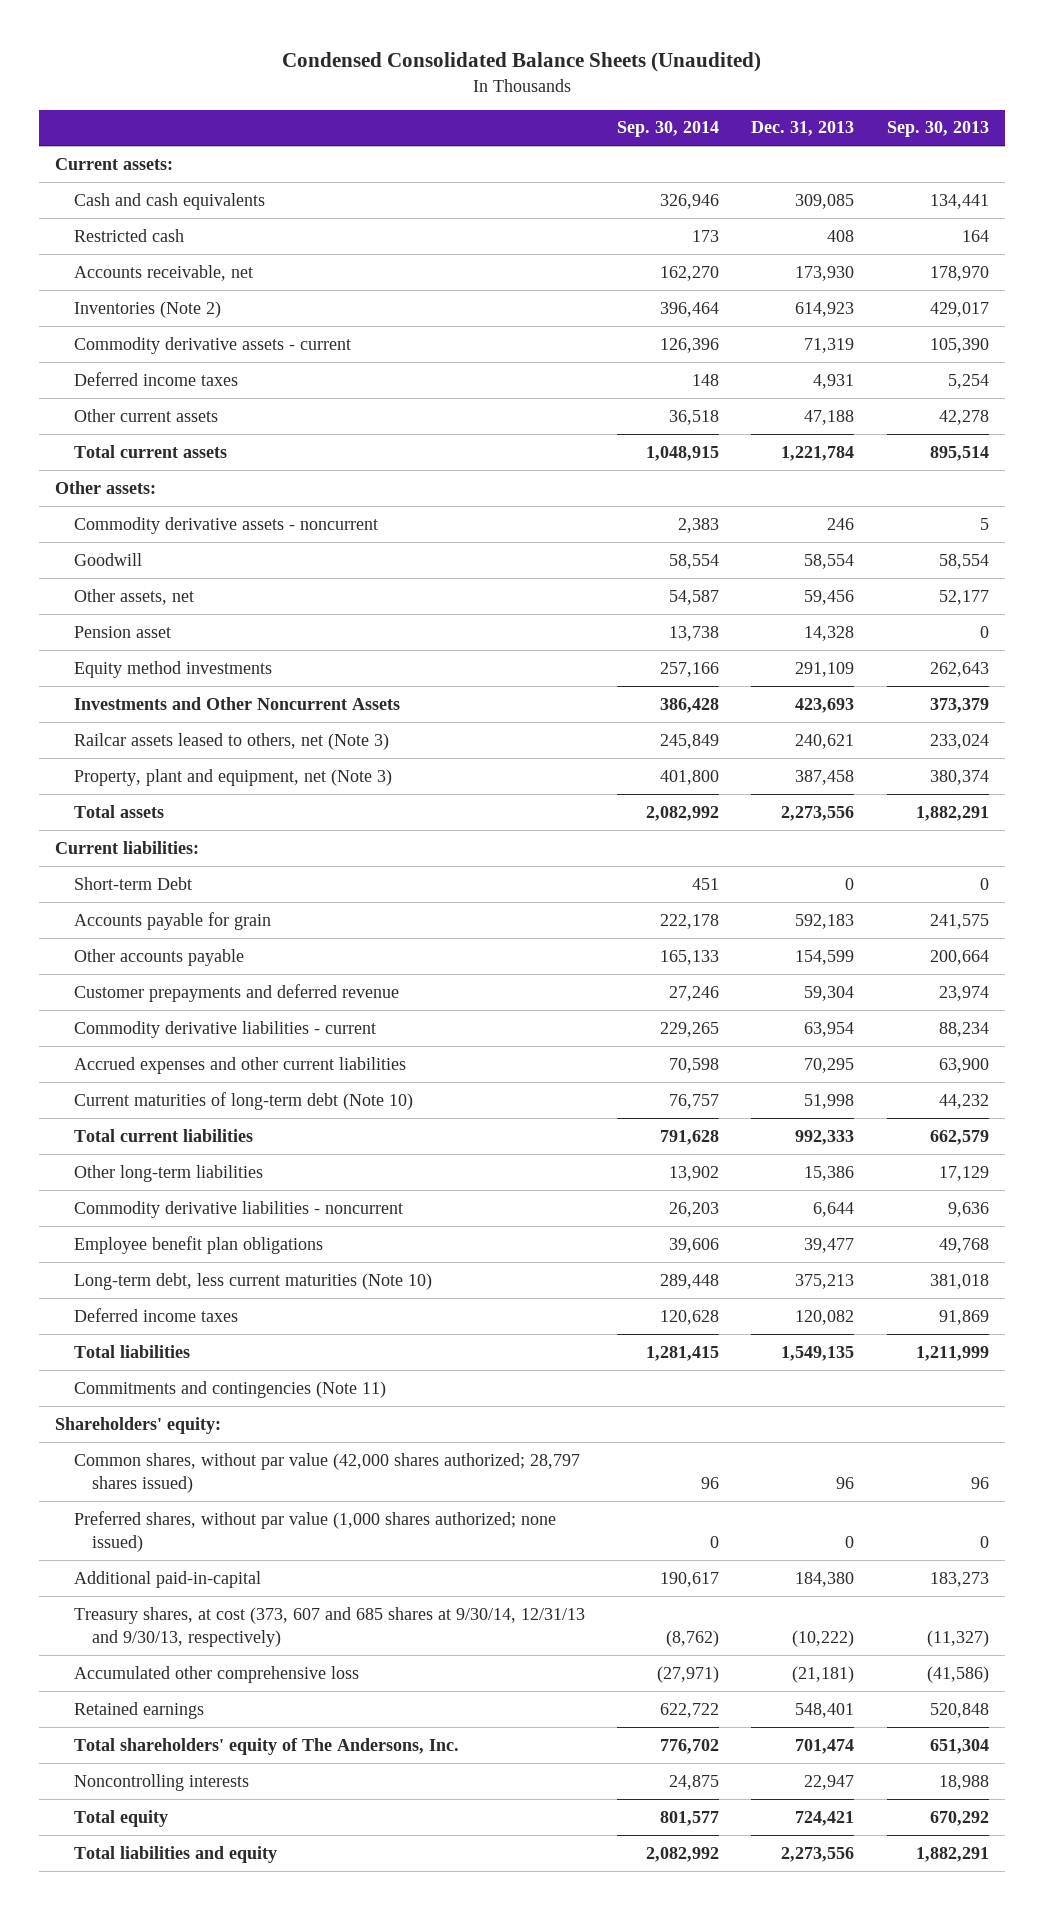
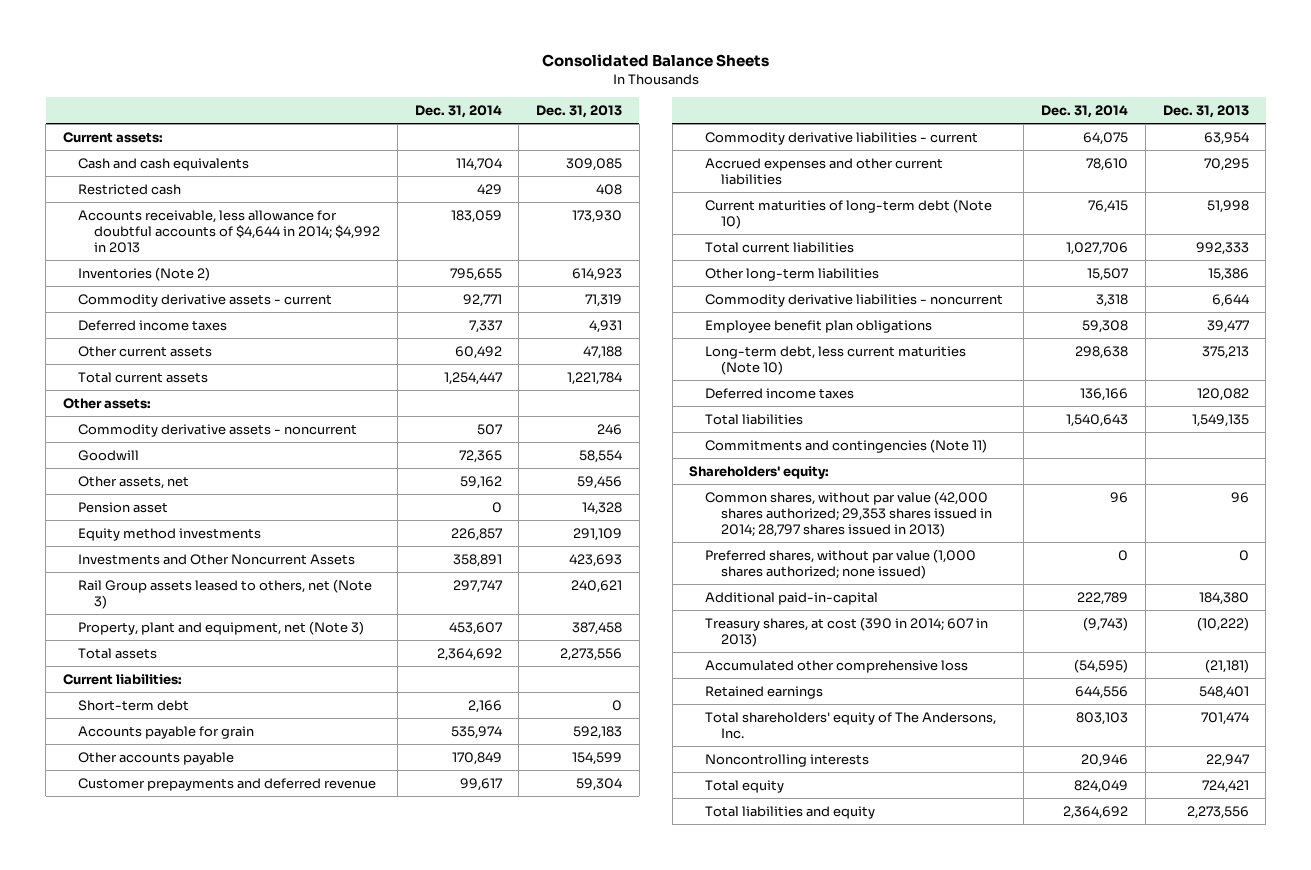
- Condensed Consolidated Balance Sheets (Unaudited)
+ Consolidated Balance Sheets
- | Sep. 30, 2014 | Dec. 31, 2013 | Sep. 30, 2013
+ | Dec. 31, 2014 | Dec. 31, 2013
- Accounts receivable, net | 162,270 | 173,930 | 178,970
+ Accounts receivable, less allowance for doubtful accounts of $4,644 in 2014; $4,992 in 2013 | 183,059 | 173,930
- Railcar assets leased to others, net (Note 3) | 245,849 | 240,621 | 233,024
+ Rail Group assets leased to others, net (Note 3) | 297,747 | 240,621
- Short-term Debt | 451 | 0 | 0
+ Short-term debt | 2,166 | 0
- Common shares, without par value (42,000 shares authorized; 28,797 shares issued) | 96 | 96 | 96
+ Common shares, without par value (42,000 shares authorized; 29,353 shares issued in 2014; 28,797 shares issued in 2013) | 96 | 96
- Treasury shares, at cost (373, 607 and 685 shares at 9/30/14, 12/31/13 and 9/30/13, respectively) | (8,762) | (10,222) | (11,327)
+ Treasury shares, at cost (390 in 2014; 607 in 2013) | (9,743) | (10,222)

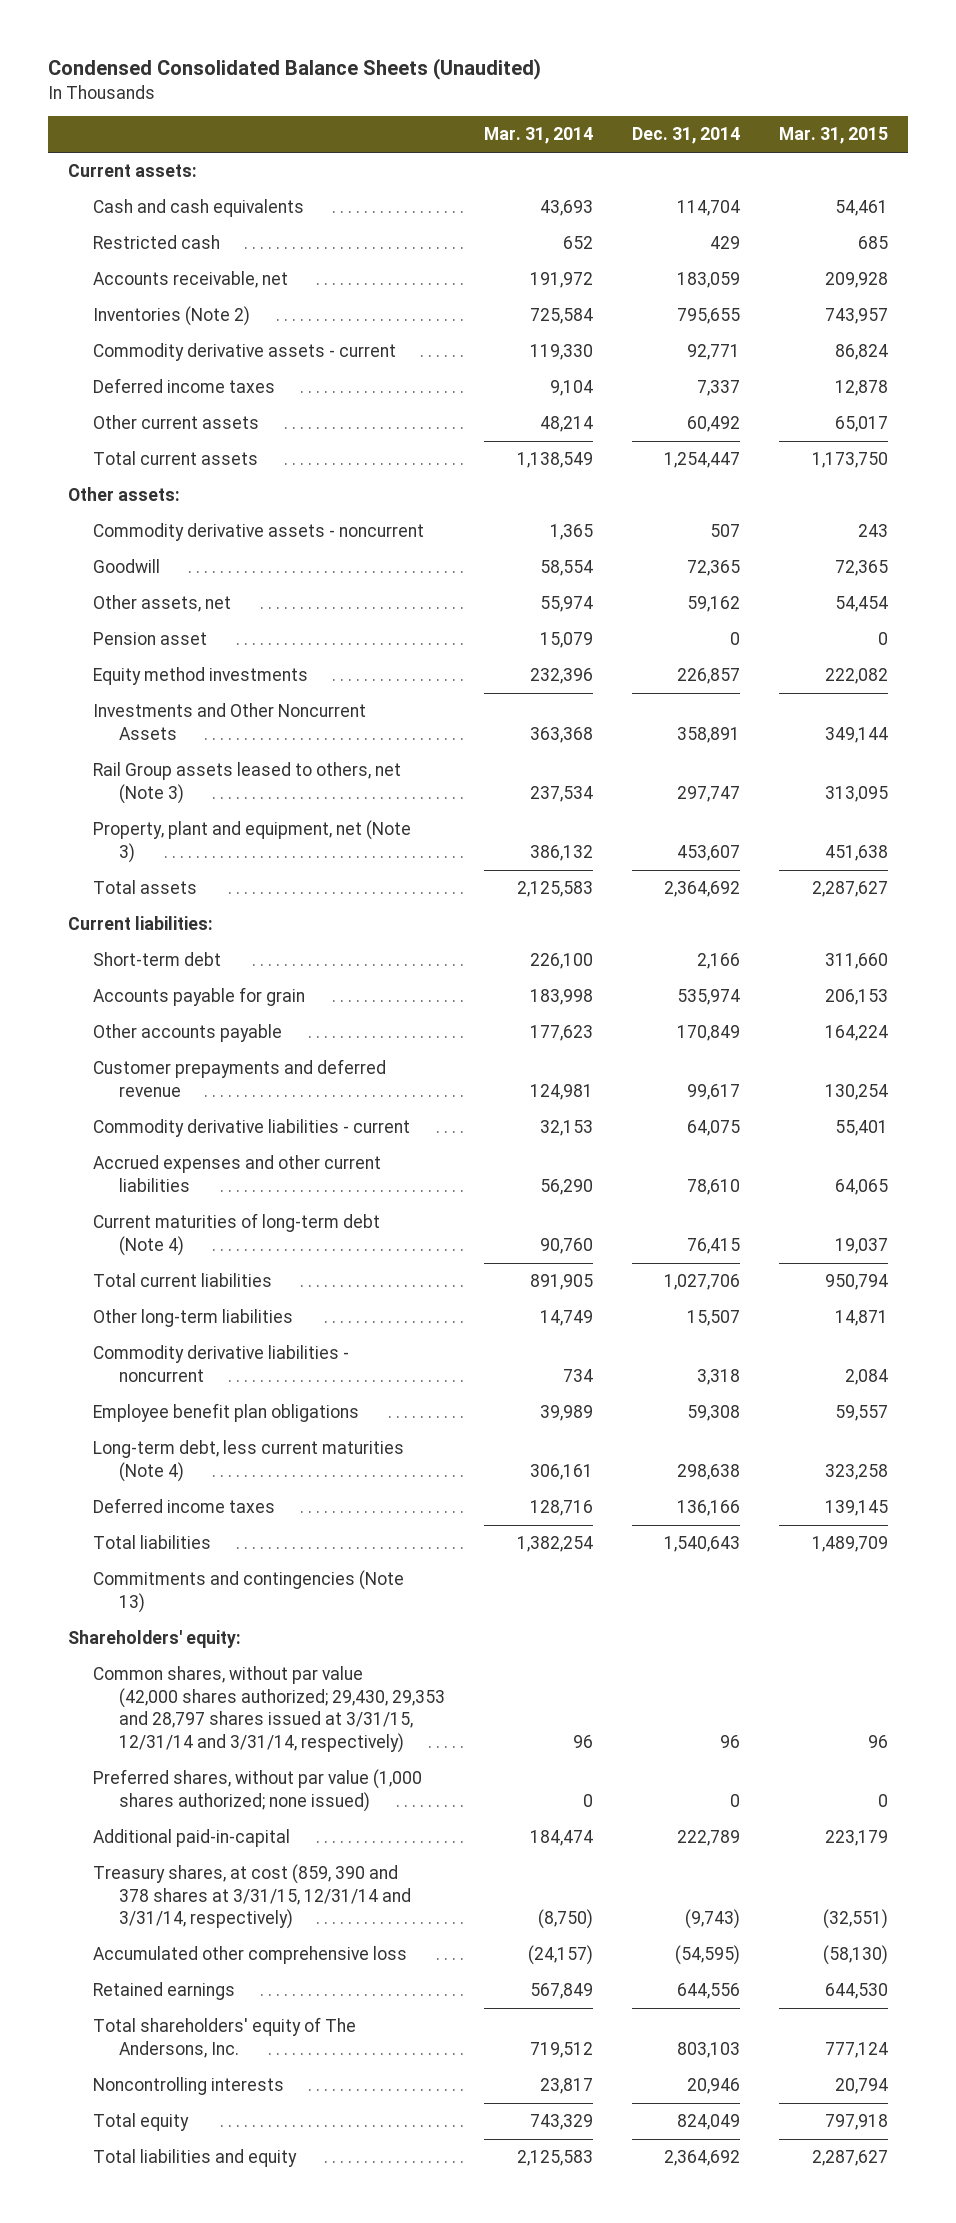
- Consolidated Balance Sheets
+ Condensed Consolidated Balance Sheets (Unaudited)
- | Dec. 31, 2014 | Dec. 31, 2013
+ | Mar. 31, 2014 | Dec. 31, 2014 | Mar. 31, 2015
- Accounts receivable, less allowance for doubtful accounts of $4,644 in 2014; $4,992 in 2013 | 183,059 | 173,930
+ Accounts receivable, net | 191,972 | 183,059 | 209,928
- Current maturities of long-term debt (Note 10) | 76,415 | 51,998
+ Current maturities of long-term debt (Note 4) | 90,760 | 76,415 | 19,037
- Long-term debt, less current maturities (Note 10) | 298,638 | 375,213
+ Long-term debt, less current maturities (Note 4) | 306,161 | 298,638 | 323,258
- Commitments and contingencies (Note 11)
+ Commitments and contingencies (Note 13)
- Common shares, without par value (42,000 shares authorized; 29,353 shares issued in 2014; 28,797 shares issued in 2013) | 96 | 96
+ Common shares, without par value (42,000 shares authorized; 29,430, 29,353 and 28,797 shares issued at 3/31/15, 12/31/14 and 3/31/14, respectively) | 96 | 96 | 96
- Treasury shares, at cost (390 in 2014; 607 in 2013) | (9,743) | (10,222)
+ Treasury shares, at cost (859, 390 and 378 shares at 3/31/15, 12/31/14 and 3/31/14, respectively) | (8,750) | (9,743) | (32,551)

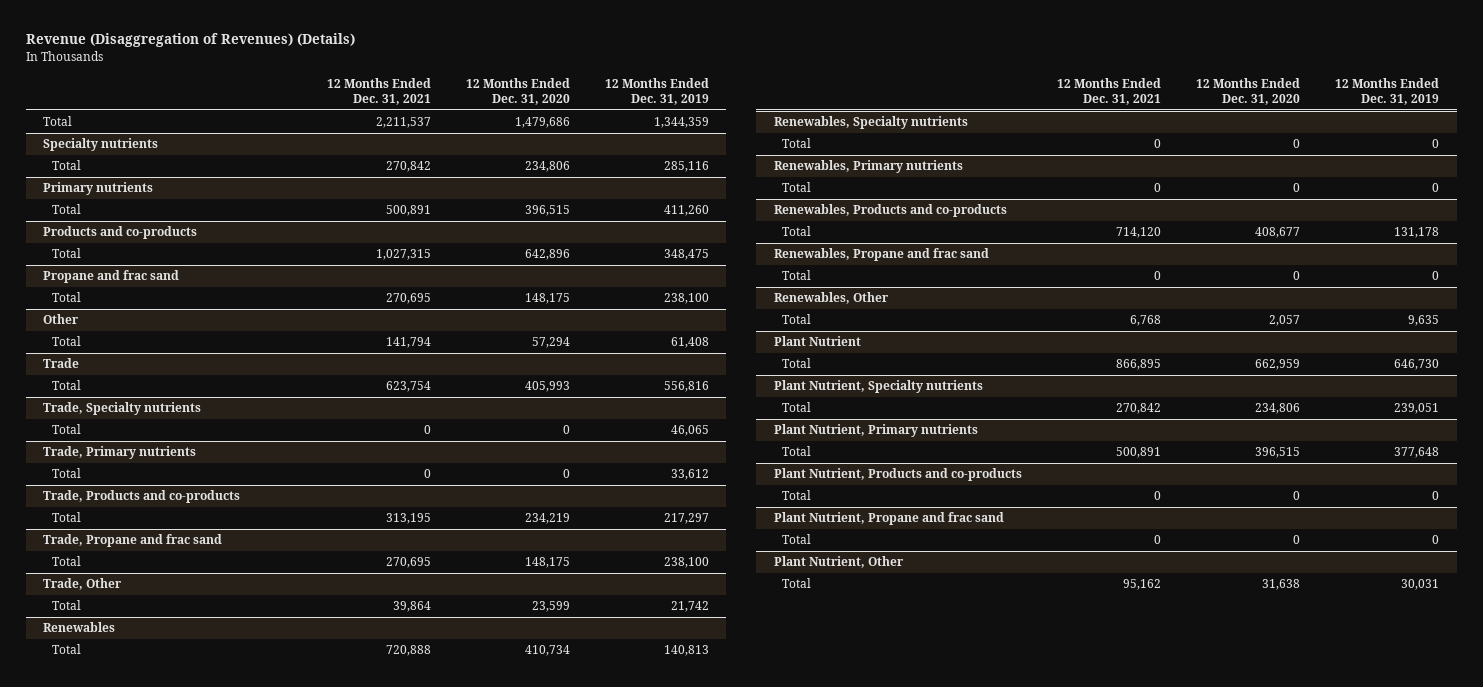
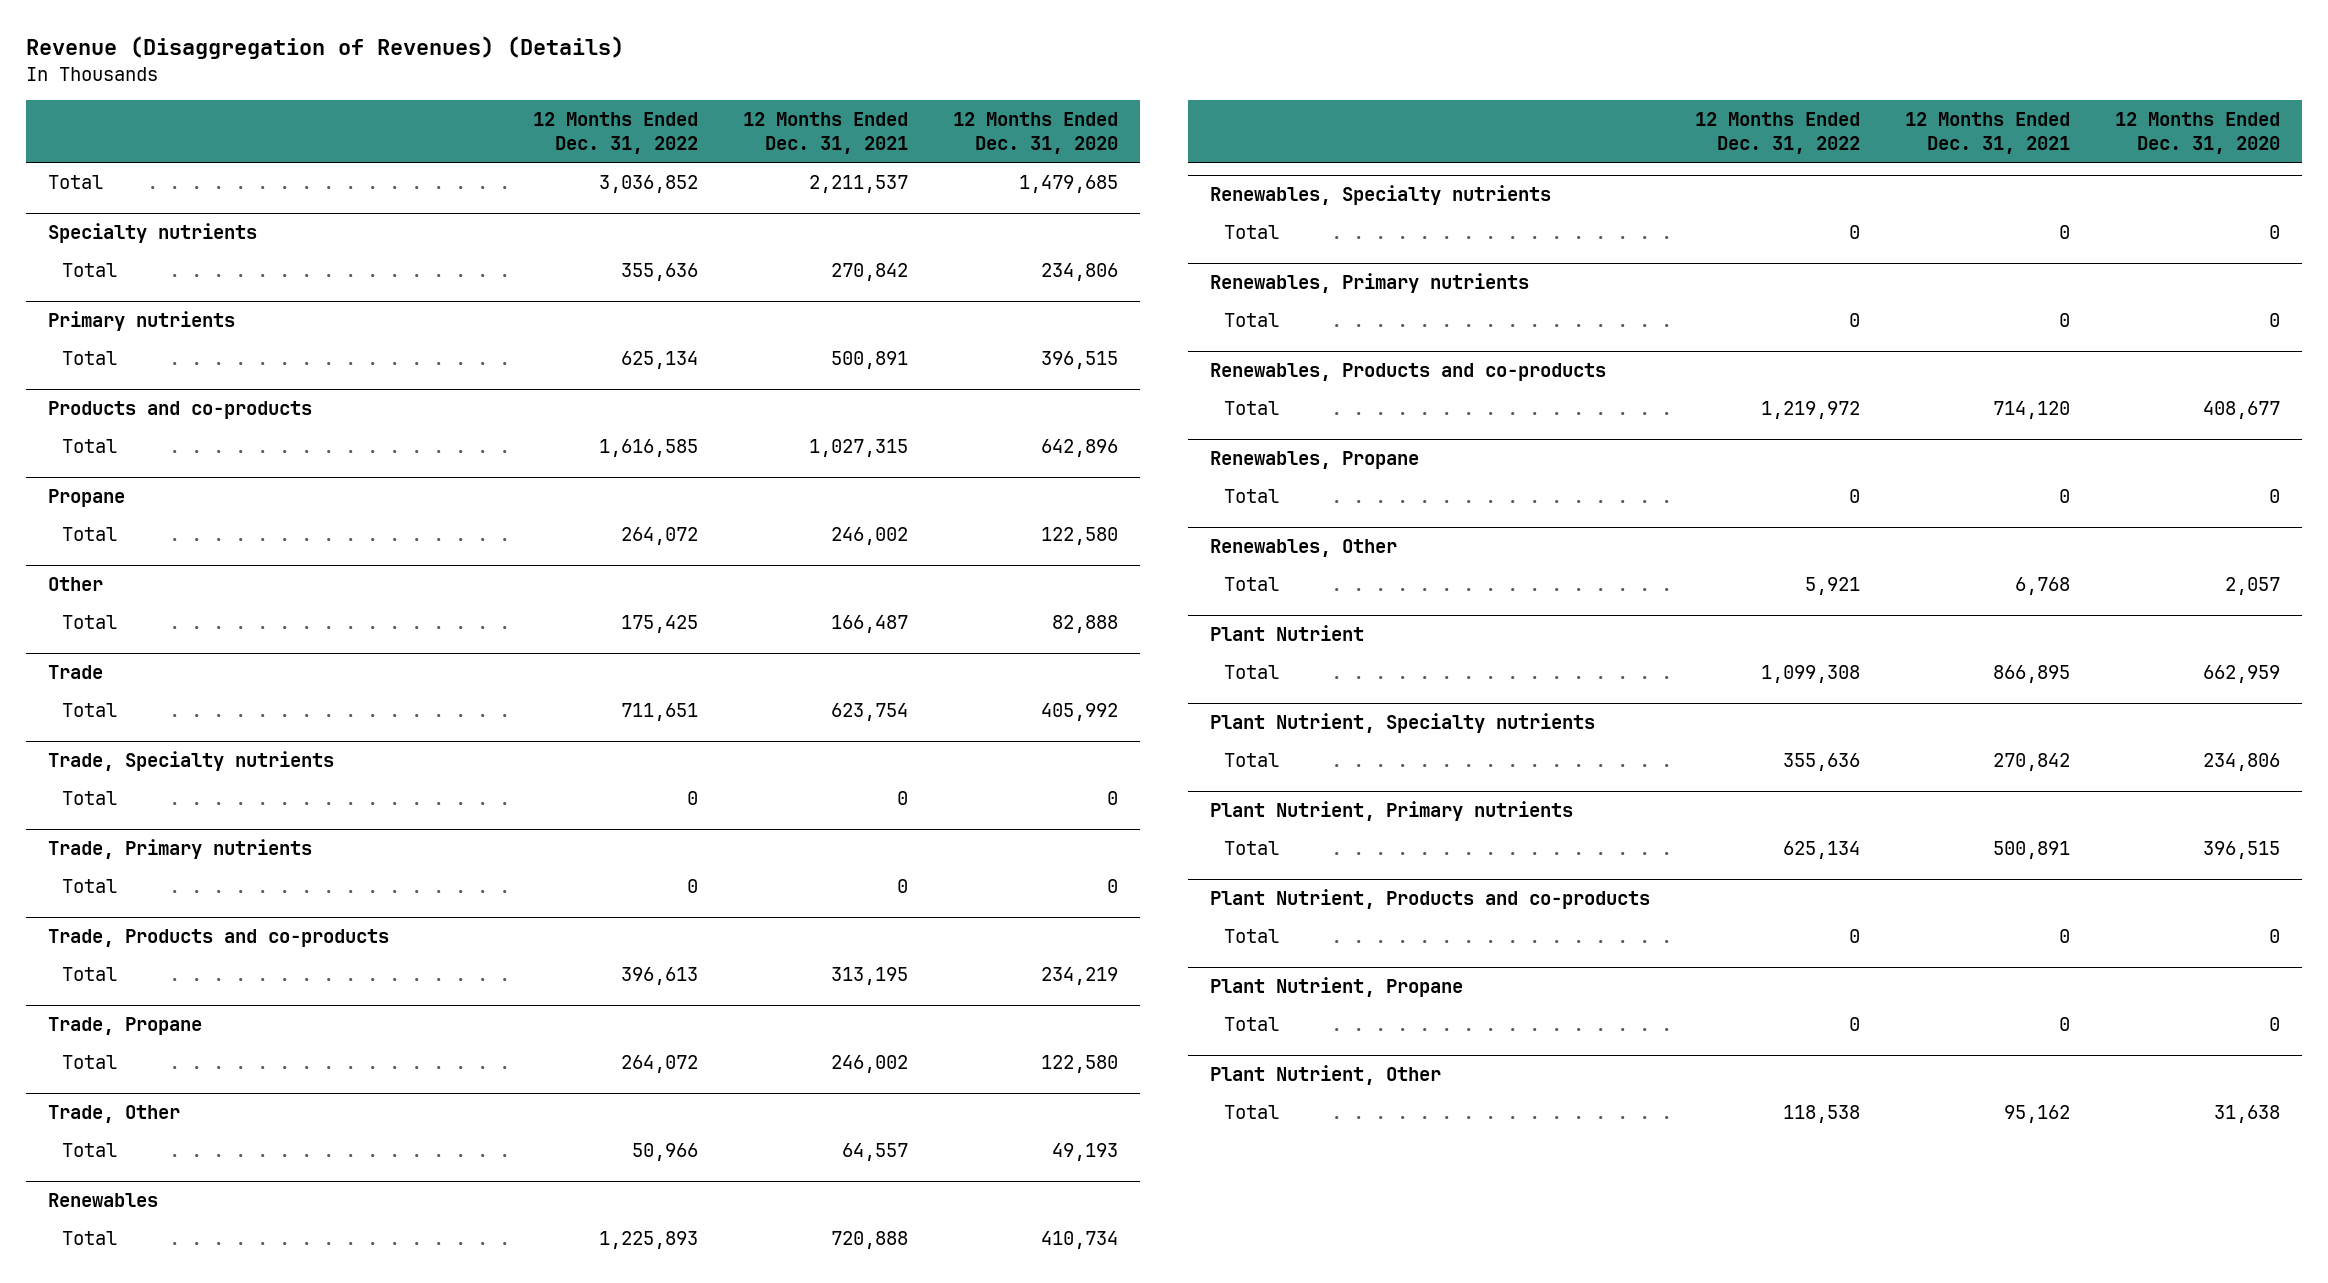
- | 12 Months Ended Dec. 31, 2021 | 12 Months Ended Dec. 31, 2020 | 12 Months Ended Dec. 31, 2019
+ | 12 Months Ended Dec. 31, 2022 | 12 Months Ended Dec. 31, 2021 | 12 Months Ended Dec. 31, 2020
- Total | 2,211,537 | 1,479,686 | 1,344,359
+ Total | 3,036,852 | 2,211,537 | 1,479,685
- Propane and frac sand
- Total | 270,695 | 148,175 | 238,100
+ Propane
+ Total | 264,072 | 246,002 | 122,580
@ Other
- Total | 141,794 | 57,294 | 61,408
+ Total | 175,425 | 166,487 | 82,888
@ Trade
- Total | 623,754 | 405,993 | 556,816
+ Total | 711,651 | 623,754 | 405,992
- Trade, Propane and frac sand
- Total | 270,695 | 148,175 | 238,100
+ Trade, Propane
+ Total | 264,072 | 246,002 | 122,580
@ Trade, Other
- Total | 39,864 | 23,599 | 21,742
+ Total | 50,966 | 64,557 | 49,193
- Renewables, Propane and frac sand
+ Renewables, Propane
- Plant Nutrient, Propane and frac sand
+ Plant Nutrient, Propane

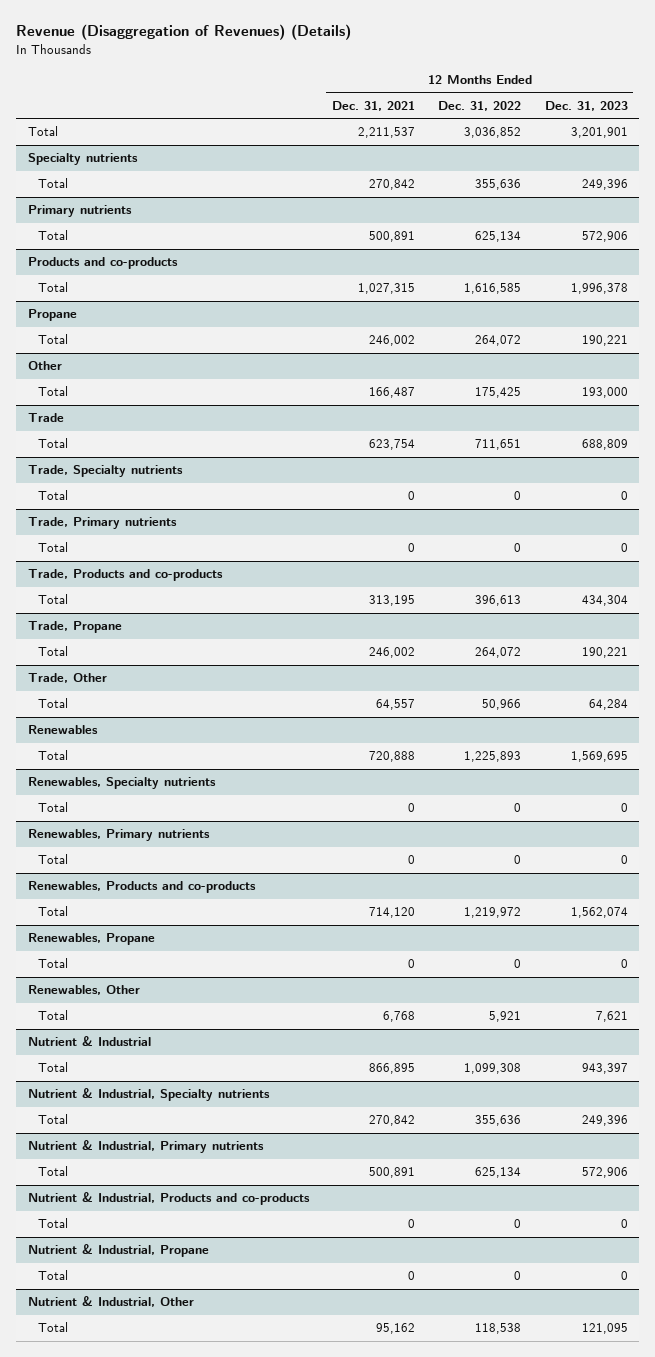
- | 12 Months Ended Dec. 31, 2022 | 12 Months Ended Dec. 31, 2021 | 12 Months Ended Dec. 31, 2020
+ | 12 Months Ended Dec. 31, 2021 | 12 Months Ended Dec. 31, 2022 | 12 Months Ended Dec. 31, 2023
- Plant Nutrient
+ Nutrient & Industrial
- Plant Nutrient, Specialty nutrients
+ Nutrient & Industrial, Specialty nutrients
- Plant Nutrient, Primary nutrients
+ Nutrient & Industrial, Primary nutrients
- Plant Nutrient, Products and co-products
+ Nutrient & Industrial, Products and co-products
- Plant Nutrient, Propane
+ Nutrient & Industrial, Propane
- Plant Nutrient, Other
+ Nutrient & Industrial, Other

